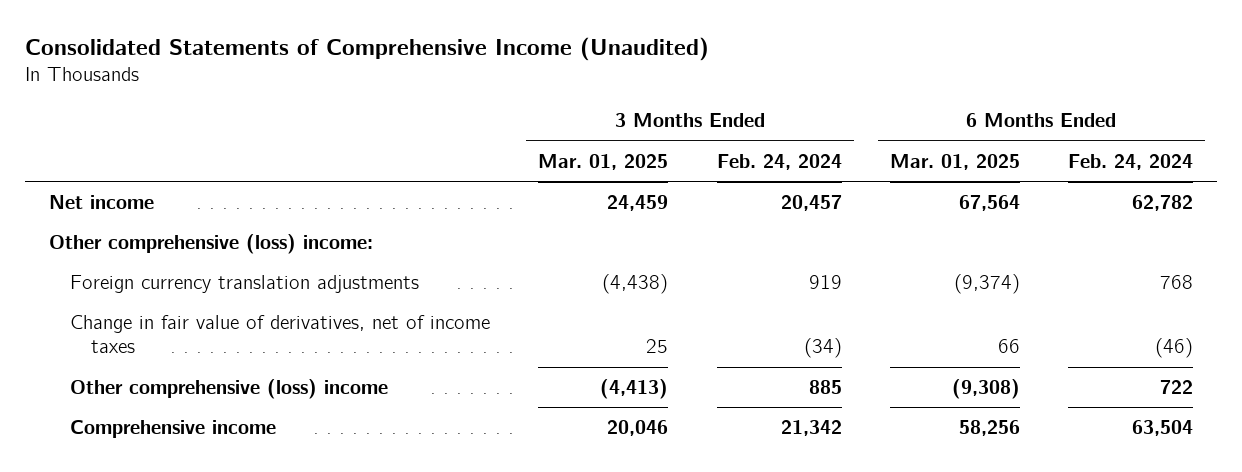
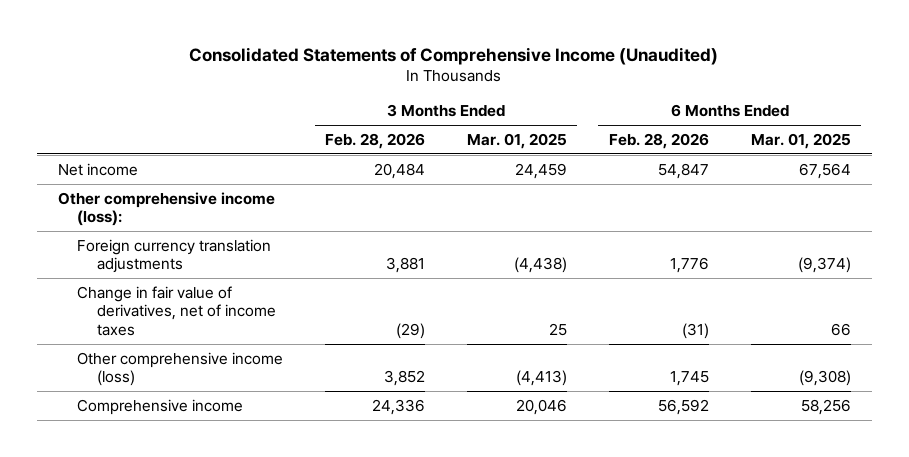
- | 3 Months Ended Mar. 01, 2025 | 3 Months Ended Feb. 24, 2024 | 6 Months Ended Mar. 01, 2025 | 6 Months Ended Feb. 24, 2024
+ | 3 Months Ended Feb. 28, 2026 | 3 Months Ended Mar. 01, 2025 | 6 Months Ended Feb. 28, 2026 | 6 Months Ended Mar. 01, 2025
- Other comprehensive (loss) income:
+ Other comprehensive income (loss):
- Other comprehensive (loss) income | (4,413) | 885 | (9,308) | 722
+ Other comprehensive income (loss) | 3,852 | (4,413) | 1,745 | (9,308)

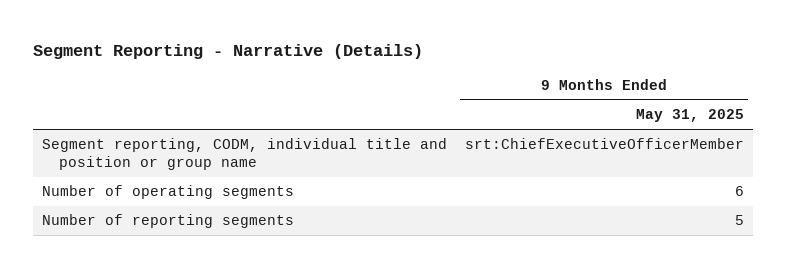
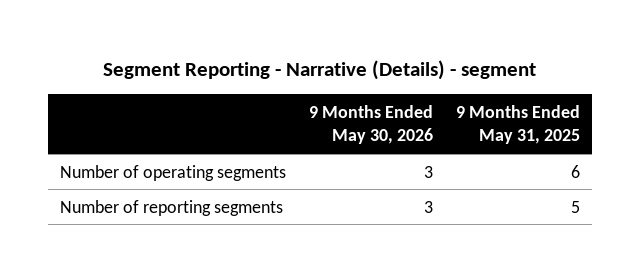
- Segment Reporting - Narrative (Details)
+ Segment Reporting - Narrative (Details) - segment
- | 9 Months Ended May 31, 2025
+ | 9 Months Ended May 30, 2026 | 9 Months Ended May 31, 2025
- Segment reporting, CODM, individual title and position or group name | srt:ChiefExecutiveOfficerMember

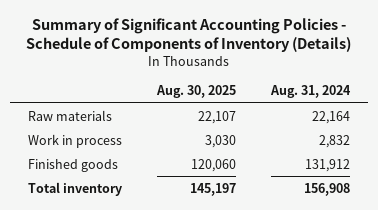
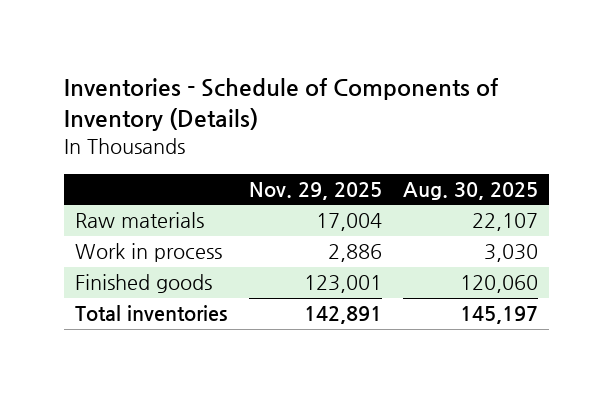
- Summary of Significant Accounting Policies - Schedule of Components of Inventory (Details)
+ Inventories - Schedule of Components of Inventory (Details)
- | Aug. 30, 2025 | Aug. 31, 2024
+ | Nov. 29, 2025 | Aug. 30, 2025
- Total inventory | 145,197 | 156,908
+ Total inventories | 142,891 | 145,197

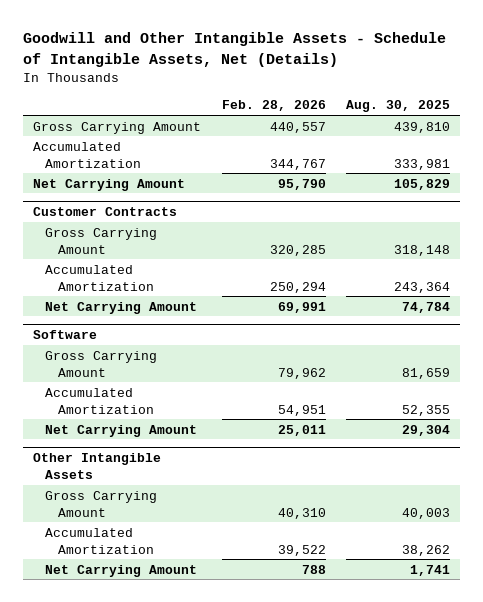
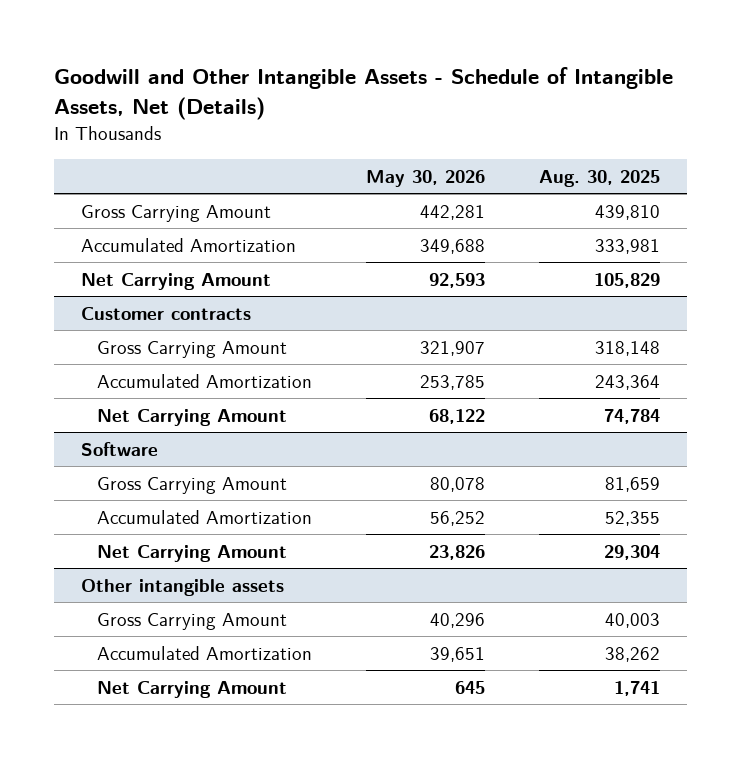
- | Feb. 28, 2026 | Aug. 30, 2025
+ | May 30, 2026 | Aug. 30, 2025
- Customer Contracts
+ Customer contracts
- Other Intangible Assets
+ Other intangible assets

